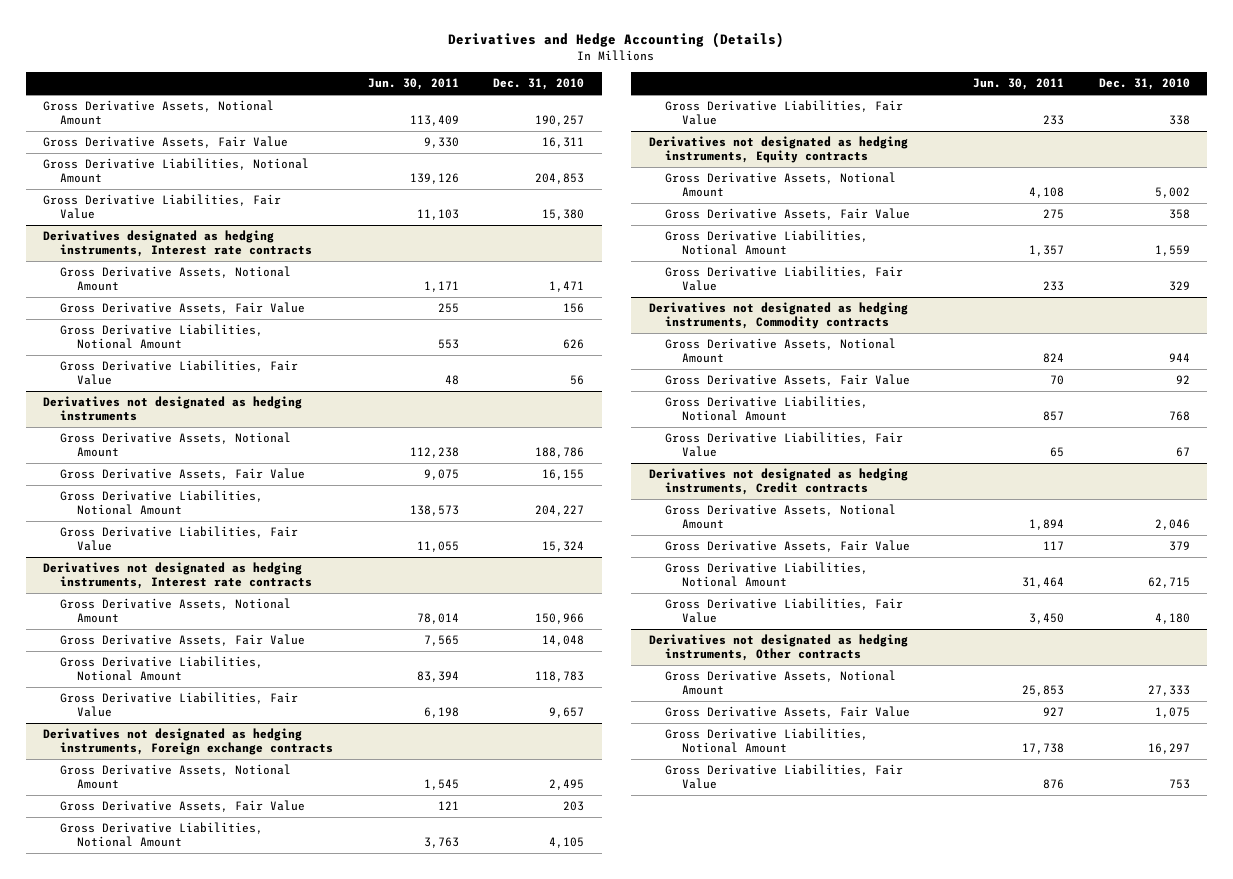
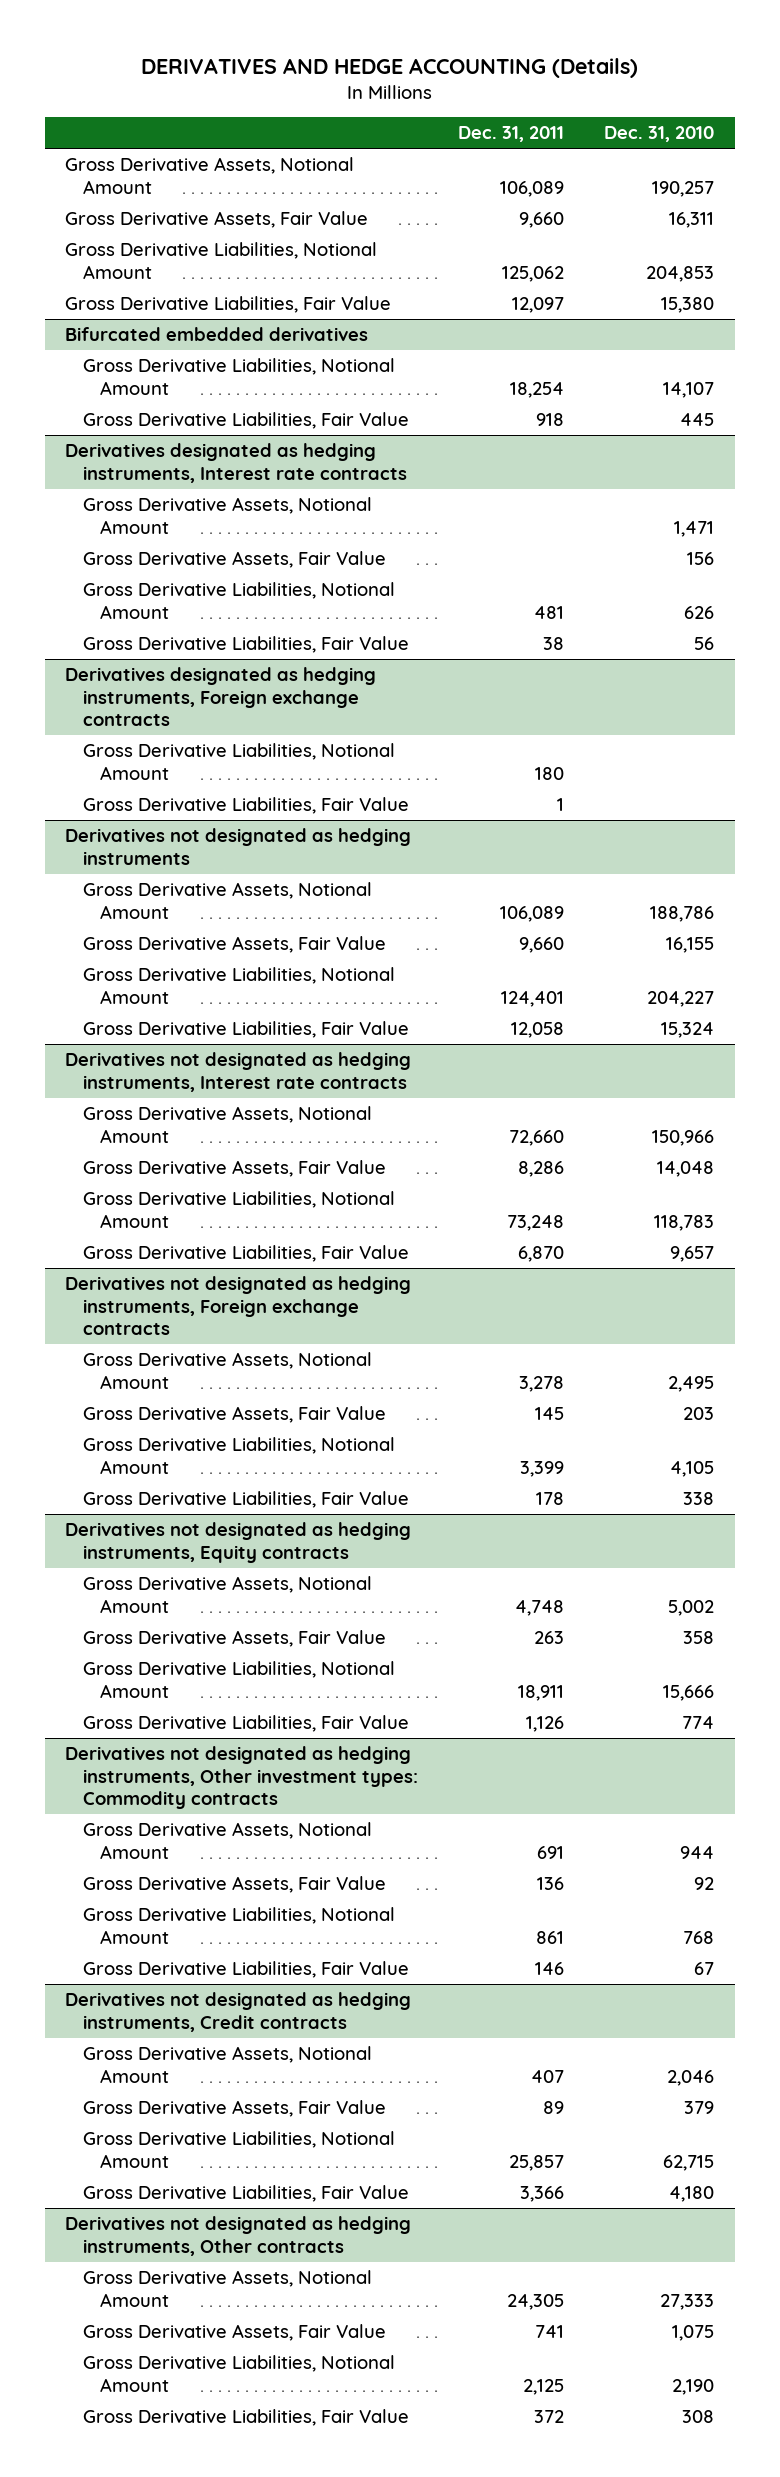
- Derivatives and Hedge Accounting (Details)
+ DERIVATIVES AND HEDGE ACCOUNTING (Details)
- | Jun. 30, 2011 | Dec. 31, 2010
+ | Dec. 31, 2011 | Dec. 31, 2010
+ Bifurcated embedded derivatives
+ Gross Derivative Liabilities, Notional Amount | 18,254 | 14,107
+ Gross Derivative Liabilities, Fair Value | 918 | 445
+ Derivatives designated as hedging instruments, Foreign exchange contracts
+ Gross Derivative Liabilities, Notional Amount | 180 |
+ Gross Derivative Liabilities, Fair Value | 1 |
@ Derivatives not designated as hedging instruments, Equity contracts
- Gross Derivative Liabilities, Notional Amount | 1,357 | 1,559
- Gross Derivative Liabilities, Fair Value | 233 | 329
- Derivatives not designated as hedging instruments, Commodity contracts
@ Derivatives not designated as hedging instruments, Equity contracts
+ Gross Derivative Liabilities, Notional Amount | 18,911 | 15,666
+ Gross Derivative Liabilities, Fair Value | 1,126 | 774
+ Derivatives not designated as hedging instruments, Other investment types: Commodity contracts
@ Derivatives not designated as hedging instruments, Other contracts
- Gross Derivative Liabilities, Notional Amount | 17,738 | 16,297
- Gross Derivative Liabilities, Fair Value | 876 | 753
+ Gross Derivative Liabilities, Notional Amount | 2,125 | 2,190
+ Gross Derivative Liabilities, Fair Value | 372 | 308

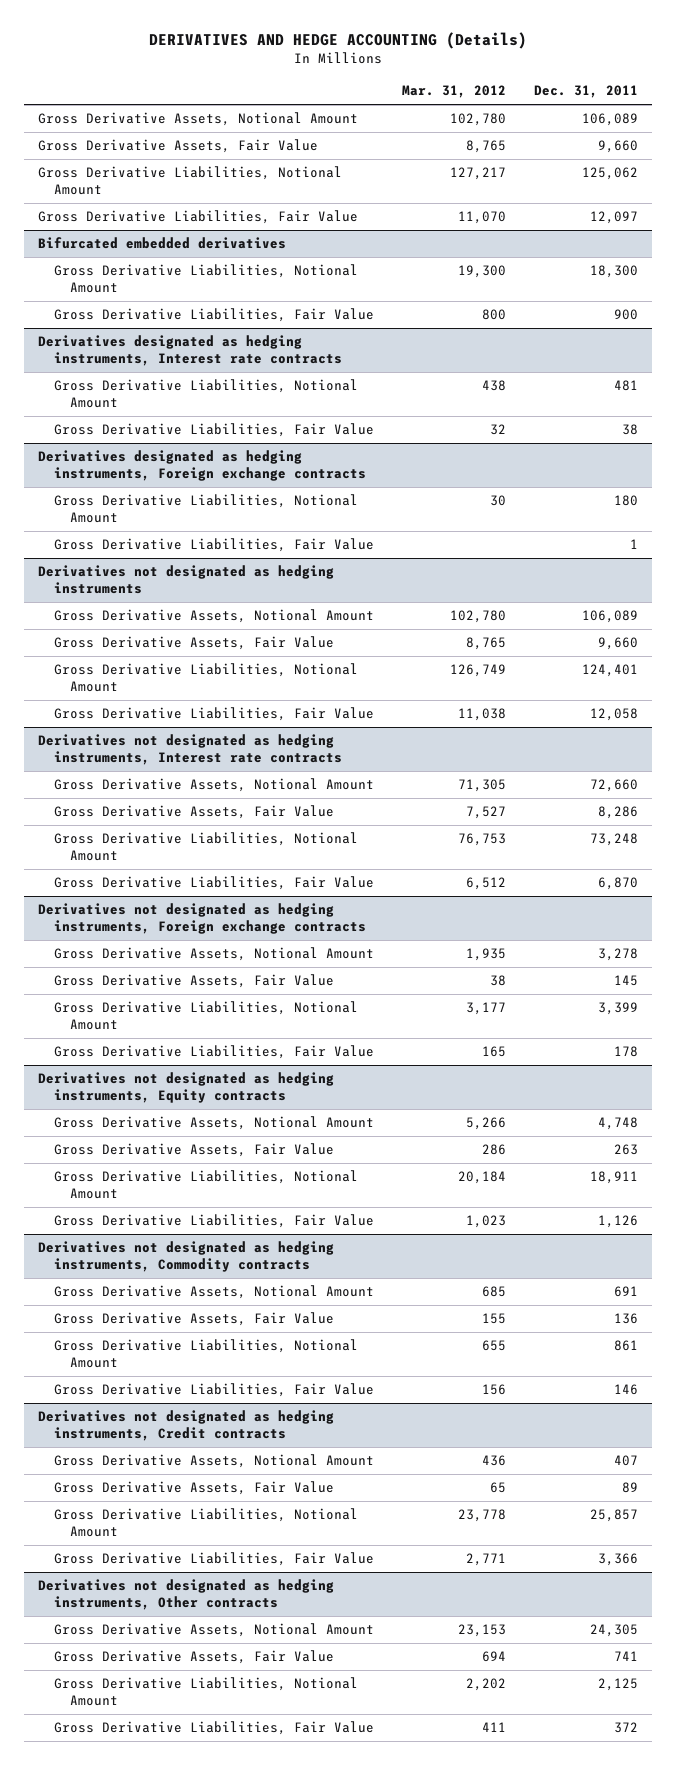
- | Dec. 31, 2011 | Dec. 31, 2010
+ | Mar. 31, 2012 | Dec. 31, 2011
@ Bifurcated embedded derivatives
- Gross Derivative Liabilities, Notional Amount | 18,254 | 14,107
- Gross Derivative Liabilities, Fair Value | 918 | 445
+ Gross Derivative Liabilities, Notional Amount | 19,300 | 18,300
+ Gross Derivative Liabilities, Fair Value | 800 | 900
@ Derivatives designated as hedging instruments, Interest rate contracts
- Gross Derivative Assets, Notional Amount | | 1,471
- Gross Derivative Assets, Fair Value | | 156
- Derivatives not designated as hedging instruments, Other investment types: Commodity contracts
+ Derivatives not designated as hedging instruments, Commodity contracts

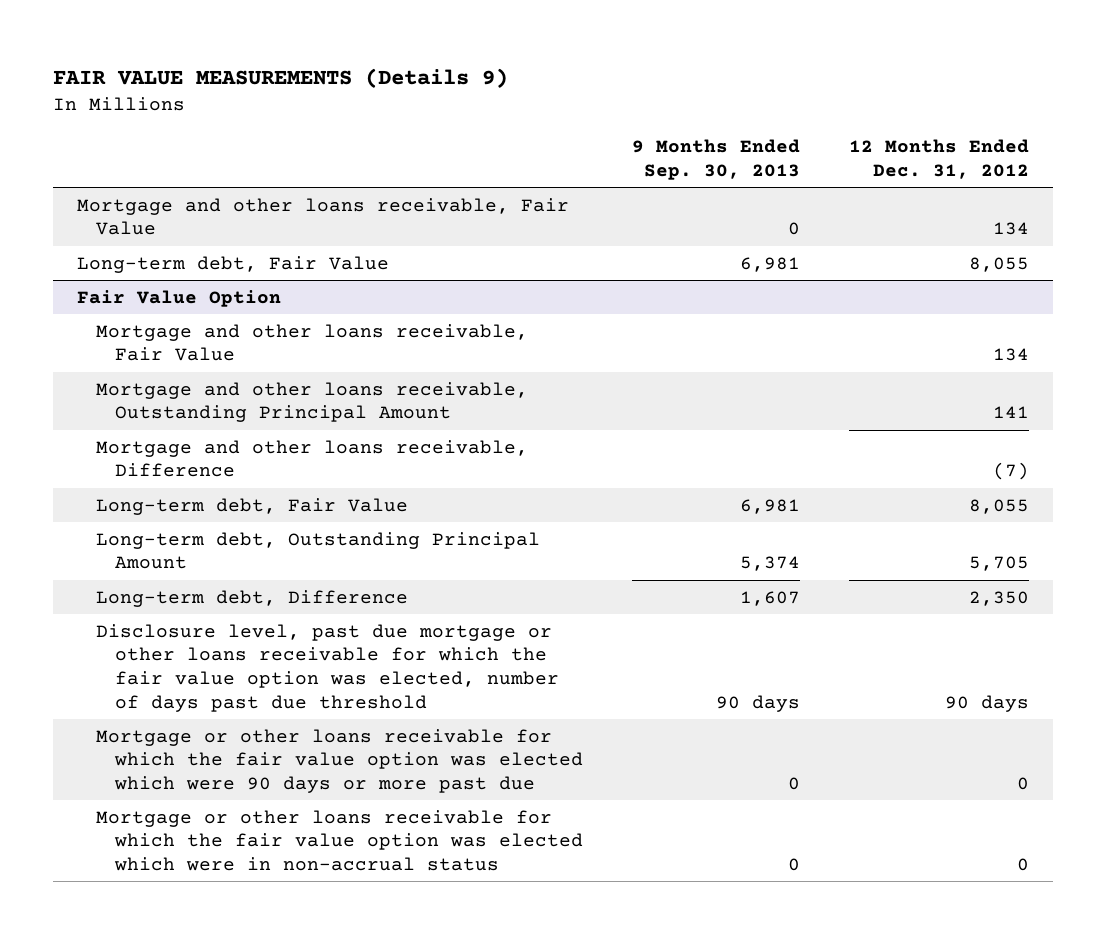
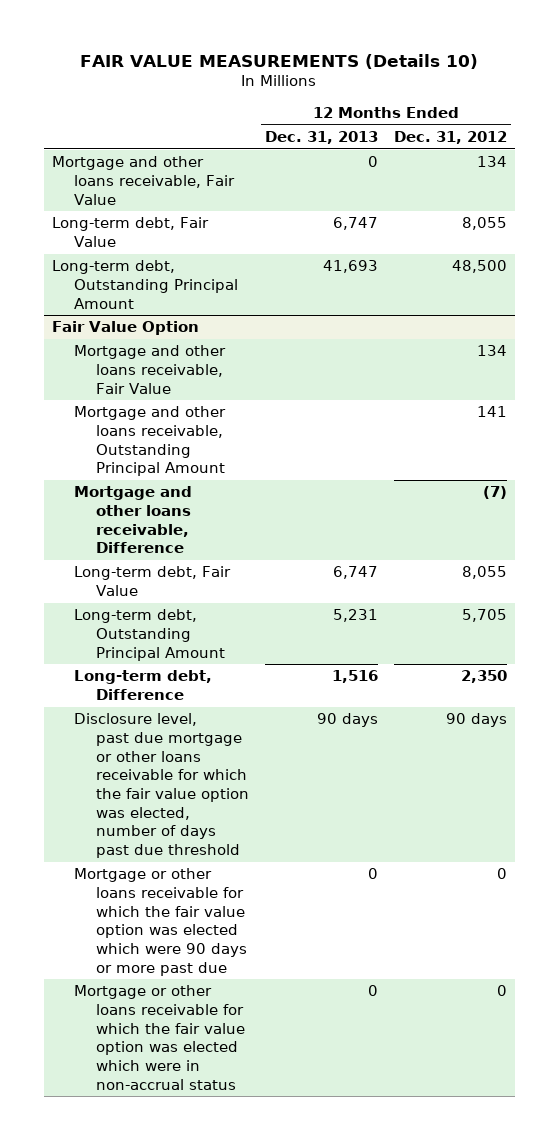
- FAIR VALUE MEASUREMENTS (Details 9)
+ FAIR VALUE MEASUREMENTS (Details 10)
- | 9 Months Ended Sep. 30, 2013 | 12 Months Ended Dec. 31, 2012
+ | 12 Months Ended Dec. 31, 2013 | 12 Months Ended Dec. 31, 2012
+ Long-term debt, Outstanding Principal Amount | 41,693 | 48,500

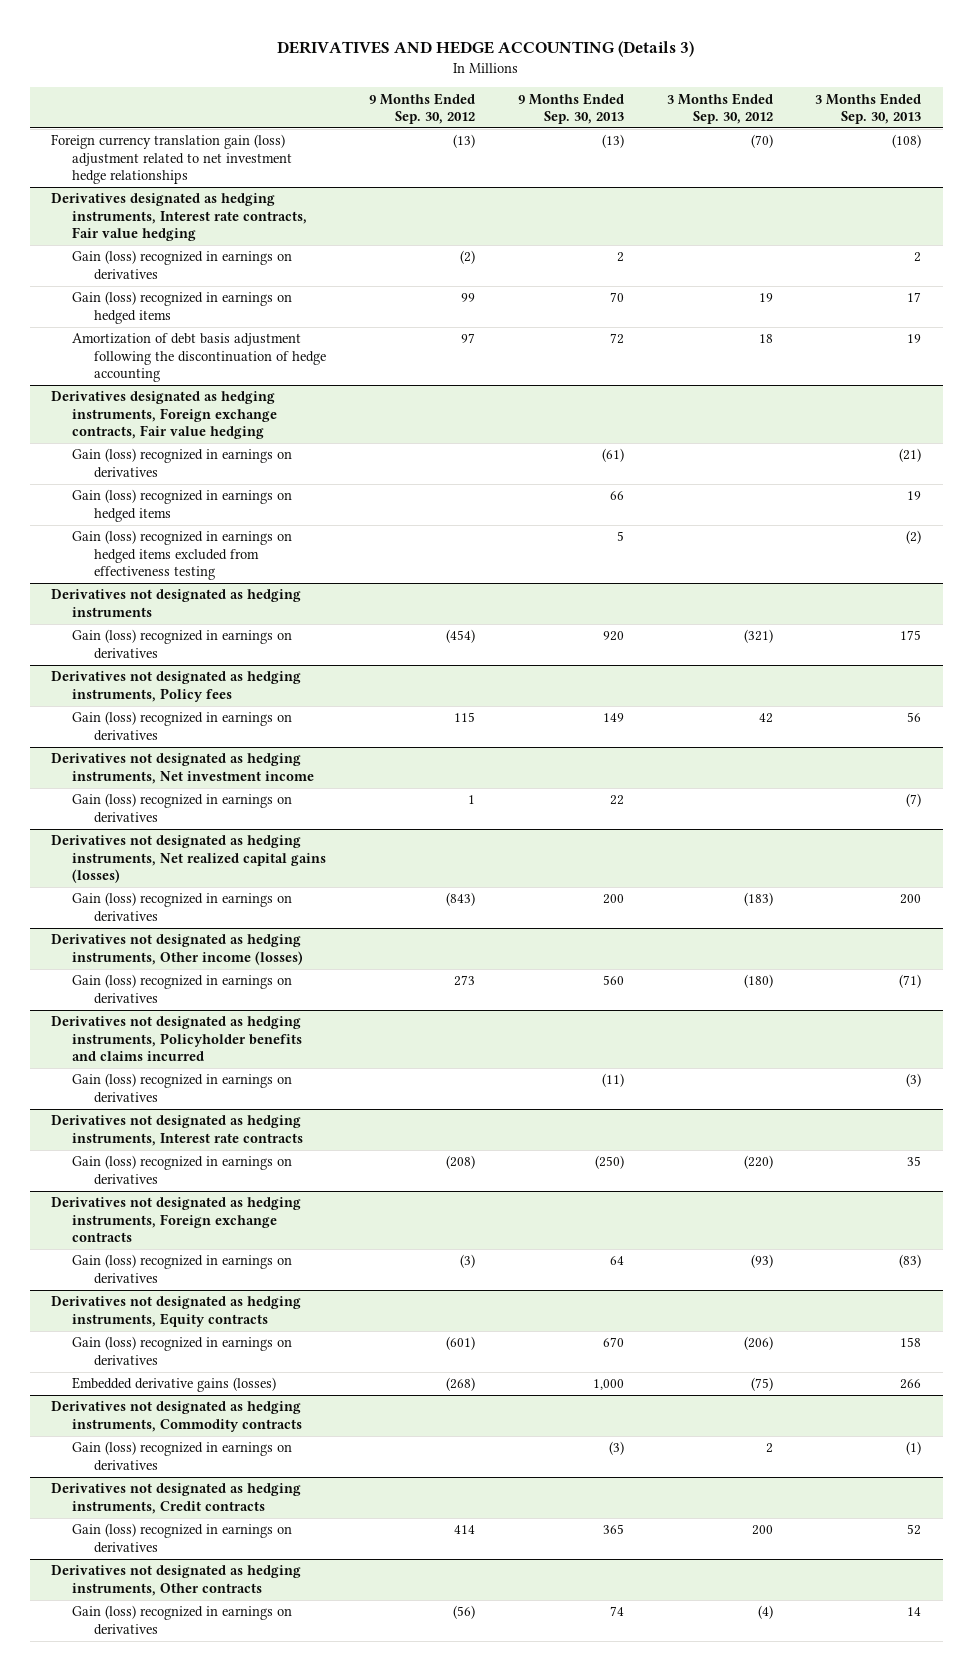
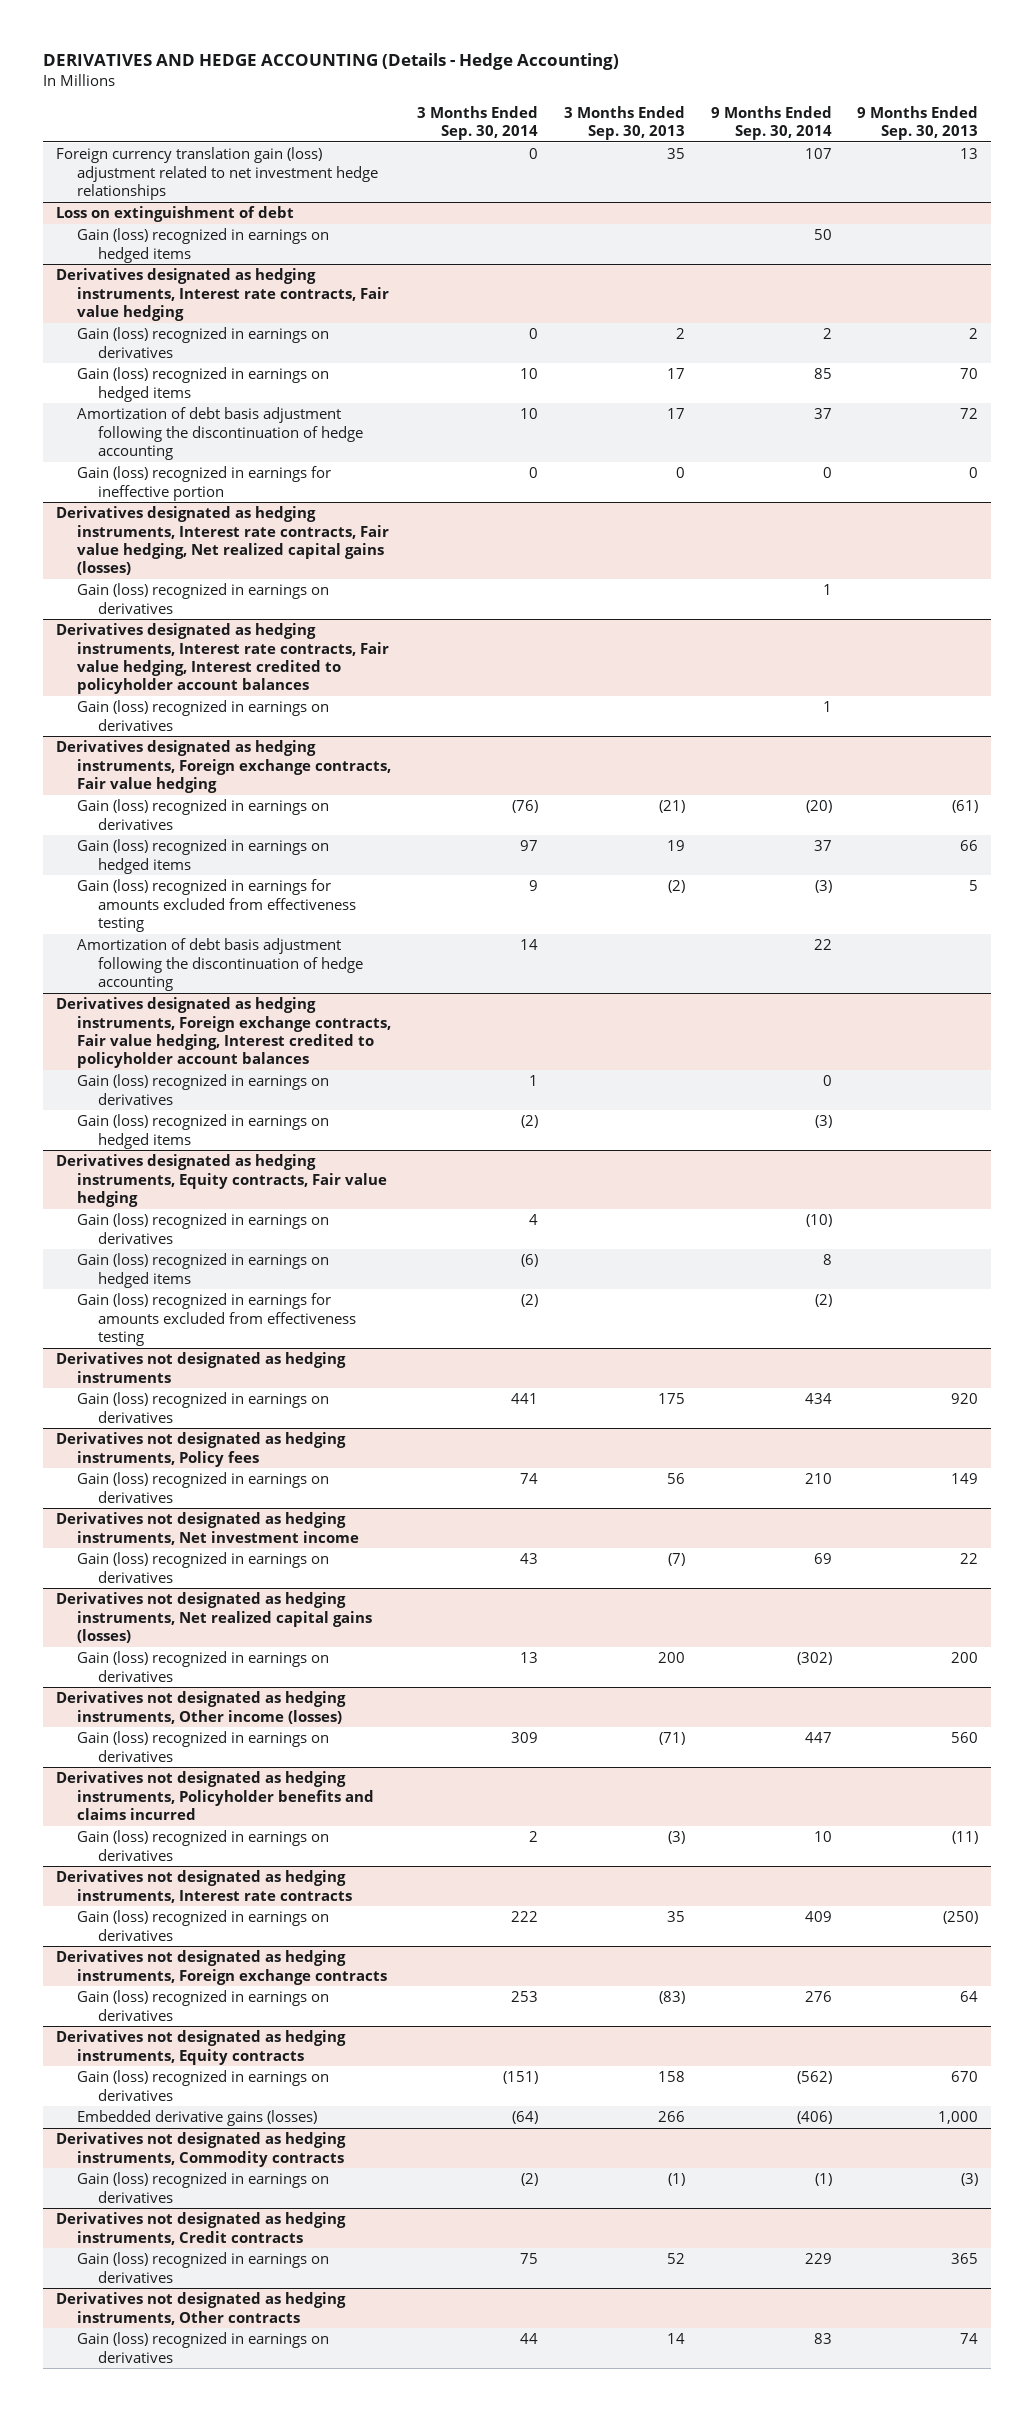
- DERIVATIVES AND HEDGE ACCOUNTING (Details 3)
+ DERIVATIVES AND HEDGE ACCOUNTING (Details - Hedge Accounting)
- | 9 Months Ended Sep. 30, 2012 | 9 Months Ended Sep. 30, 2013 | 3 Months Ended Sep. 30, 2012 | 3 Months Ended Sep. 30, 2013
+ | 3 Months Ended Sep. 30, 2014 | 3 Months Ended Sep. 30, 2013 | 9 Months Ended Sep. 30, 2014 | 9 Months Ended Sep. 30, 2013
- Foreign currency translation gain (loss) adjustment related to net investment hedge relationships | (13) | (13) | (70) | (108)
+ Foreign currency translation gain (loss) adjustment related to net investment hedge relationships | 0 | 35 | 107 | 13
+ Loss on extinguishment of debt
+ Gain (loss) recognized in earnings on hedged items | | | 50 |
@ Derivatives designated as hedging instruments, Interest rate contracts, Fair value hedging
- Amortization of debt basis adjustment following the discontinuation of hedge accounting | 97 | 72 | 18 | 19
+ Amortization of debt basis adjustment following the discontinuation of hedge accounting | 10 | 17 | 37 | 72
+ Gain (loss) recognized in earnings for ineffective portion | 0 | 0 | 0 | 0
+ Derivatives designated as hedging instruments, Interest rate contracts, Fair value hedging, Net realized capital gains (losses)
+ Gain (loss) recognized in earnings on derivatives | | | 1 |
+ Derivatives designated as hedging instruments, Interest rate contracts, Fair value hedging, Interest credited to policyholder account balances
+ Gain (loss) recognized in earnings on derivatives | | | 1 |
@ Derivatives designated as hedging instruments, Foreign exchange contracts, Fair value hedging
- Gain (loss) recognized in earnings on hedged items excluded from effectiveness testing | | 5 | | (2)
+ Gain (loss) recognized in earnings for amounts excluded from effectiveness testing | 9 | (2) | (3) | 5
+ Amortization of debt basis adjustment following the discontinuation of hedge accounting | 14 | | 22 |
+ Derivatives designated as hedging instruments, Foreign exchange contracts, Fair value hedging, Interest credited to policyholder account balances
+ Gain (loss) recognized in earnings on derivatives | 1 | | 0 |
+ Gain (loss) recognized in earnings on hedged items | (2) | | (3) |
+ Derivatives designated as hedging instruments, Equity contracts, Fair value hedging
+ Gain (loss) recognized in earnings on derivatives | 4 | | (10) |
+ Gain (loss) recognized in earnings on hedged items | (6) | | 8 |
+ Gain (loss) recognized in earnings for amounts excluded from effectiveness testing | (2) | | (2) |

